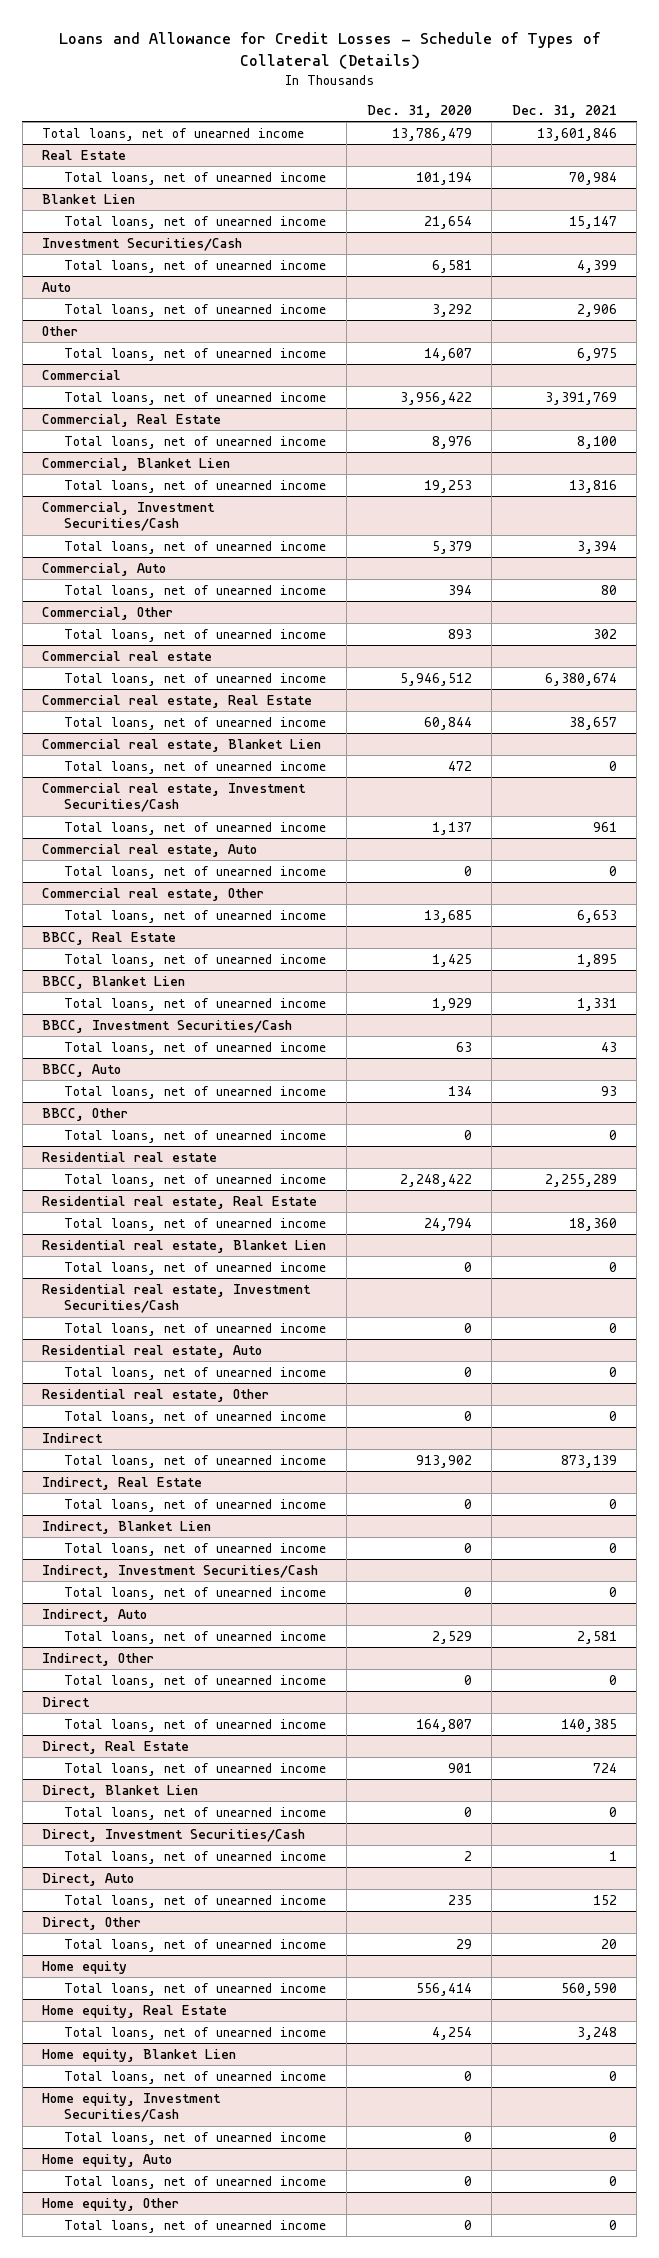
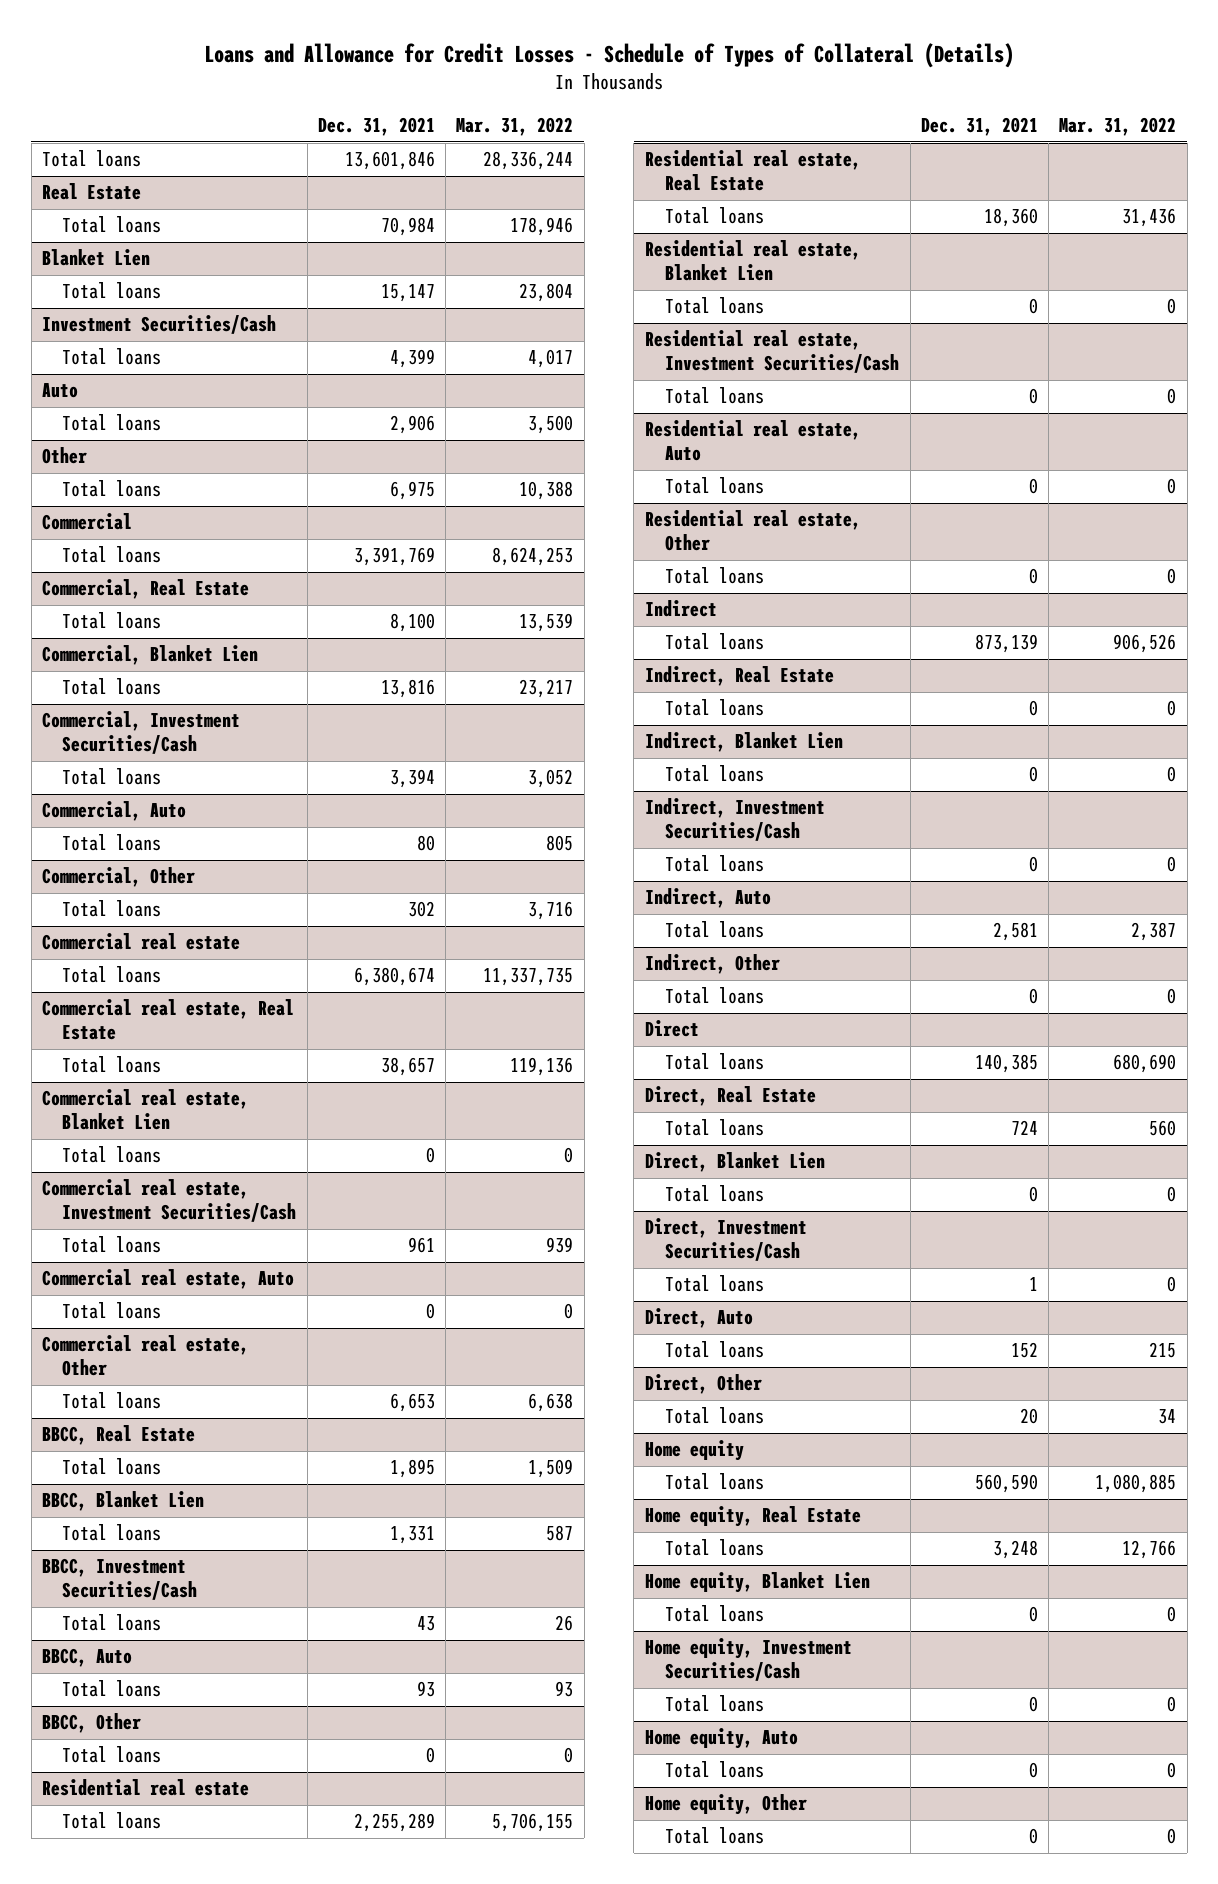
- | Dec. 31, 2020 | Dec. 31, 2021
+ | Dec. 31, 2021 | Mar. 31, 2022
- Total loans, net of unearned income | 13,786,479 | 13,601,846
+ Total loans | 13,601,846 | 28,336,244
@ Real Estate
- Total loans, net of unearned income | 101,194 | 70,984
+ Total loans | 70,984 | 178,946
@ Blanket Lien
- Total loans, net of unearned income | 21,654 | 15,147
+ Total loans | 15,147 | 23,804
@ Investment Securities/Cash
- Total loans, net of unearned income | 6,581 | 4,399
+ Total loans | 4,399 | 4,017
@ Auto
- Total loans, net of unearned income | 3,292 | 2,906
+ Total loans | 2,906 | 3,500
@ Other
- Total loans, net of unearned income | 14,607 | 6,975
+ Total loans | 6,975 | 10,388
@ Commercial
- Total loans, net of unearned income | 3,956,422 | 3,391,769
+ Total loans | 3,391,769 | 8,624,253
@ Commercial, Real Estate
- Total loans, net of unearned income | 8,976 | 8,100
+ Total loans | 8,100 | 13,539
@ Commercial, Blanket Lien
- Total loans, net of unearned income | 19,253 | 13,816
+ Total loans | 13,816 | 23,217
@ Commercial, Investment Securities/Cash
- Total loans, net of unearned income | 5,379 | 3,394
+ Total loans | 3,394 | 3,052
@ Commercial, Auto
- Total loans, net of unearned income | 394 | 80
+ Total loans | 80 | 805
@ Commercial, Other
- Total loans, net of unearned income | 893 | 302
+ Total loans | 302 | 3,716
@ Commercial real estate
- Total loans, net of unearned income | 5,946,512 | 6,380,674
+ Total loans | 6,380,674 | 11,337,735
@ Commercial real estate, Real Estate
- Total loans, net of unearned income | 60,844 | 38,657
+ Total loans | 38,657 | 119,136
@ Commercial real estate, Blanket Lien
- Total loans, net of unearned income | 472 | 0
+ Total loans | 0 | 0
@ Commercial real estate, Investment Securities/Cash
- Total loans, net of unearned income | 1,137 | 961
+ Total loans | 961 | 939
@ Commercial real estate, Auto
- Total loans, net of unearned income | 0 | 0
+ Total loans | 0 | 0
@ Commercial real estate, Other
- Total loans, net of unearned income | 13,685 | 6,653
+ Total loans | 6,653 | 6,638
@ BBCC, Real Estate
- Total loans, net of unearned income | 1,425 | 1,895
+ Total loans | 1,895 | 1,509
@ BBCC, Blanket Lien
- Total loans, net of unearned income | 1,929 | 1,331
+ Total loans | 1,331 | 587
@ BBCC, Investment Securities/Cash
- Total loans, net of unearned income | 63 | 43
+ Total loans | 43 | 26
@ BBCC, Auto
- Total loans, net of unearned income | 134 | 93
+ Total loans | 93 | 93
@ BBCC, Other
- Total loans, net of unearned income | 0 | 0
+ Total loans | 0 | 0
@ Residential real estate
- Total loans, net of unearned income | 2,248,422 | 2,255,289
+ Total loans | 2,255,289 | 5,706,155
@ Residential real estate, Real Estate
- Total loans, net of unearned income | 24,794 | 18,360
+ Total loans | 18,360 | 31,436
@ Residential real estate, Blanket Lien
- Total loans, net of unearned income | 0 | 0
+ Total loans | 0 | 0
@ Residential real estate, Investment Securities/Cash
- Total loans, net of unearned income | 0 | 0
+ Total loans | 0 | 0
@ Residential real estate, Auto
- Total loans, net of unearned income | 0 | 0
+ Total loans | 0 | 0
@ Residential real estate, Other
- Total loans, net of unearned income | 0 | 0
+ Total loans | 0 | 0
@ Indirect
- Total loans, net of unearned income | 913,902 | 873,139
+ Total loans | 873,139 | 906,526
@ Indirect, Real Estate
- Total loans, net of unearned income | 0 | 0
+ Total loans | 0 | 0
@ Indirect, Blanket Lien
- Total loans, net of unearned income | 0 | 0
+ Total loans | 0 | 0
@ Indirect, Investment Securities/Cash
- Total loans, net of unearned income | 0 | 0
+ Total loans | 0 | 0
@ Indirect, Auto
- Total loans, net of unearned income | 2,529 | 2,581
+ Total loans | 2,581 | 2,387
@ Indirect, Other
- Total loans, net of unearned income | 0 | 0
+ Total loans | 0 | 0
@ Direct
- Total loans, net of unearned income | 164,807 | 140,385
+ Total loans | 140,385 | 680,690
@ Direct, Real Estate
- Total loans, net of unearned income | 901 | 724
+ Total loans | 724 | 560
@ Direct, Blanket Lien
- Total loans, net of unearned income | 0 | 0
+ Total loans | 0 | 0
@ Direct, Investment Securities/Cash
- Total loans, net of unearned income | 2 | 1
+ Total loans | 1 | 0
@ Direct, Auto
- Total loans, net of unearned income | 235 | 152
+ Total loans | 152 | 215
@ Direct, Other
- Total loans, net of unearned income | 29 | 20
+ Total loans | 20 | 34
@ Home equity
- Total loans, net of unearned income | 556,414 | 560,590
+ Total loans | 560,590 | 1,080,885
@ Home equity, Real Estate
- Total loans, net of unearned income | 4,254 | 3,248
+ Total loans | 3,248 | 12,766
@ Home equity, Blanket Lien
- Total loans, net of unearned income | 0 | 0
+ Total loans | 0 | 0
@ Home equity, Investment Securities/Cash
- Total loans, net of unearned income | 0 | 0
+ Total loans | 0 | 0
@ Home equity, Auto
- Total loans, net of unearned income | 0 | 0
+ Total loans | 0 | 0
@ Home equity, Other
- Total loans, net of unearned income | 0 | 0
+ Total loans | 0 | 0

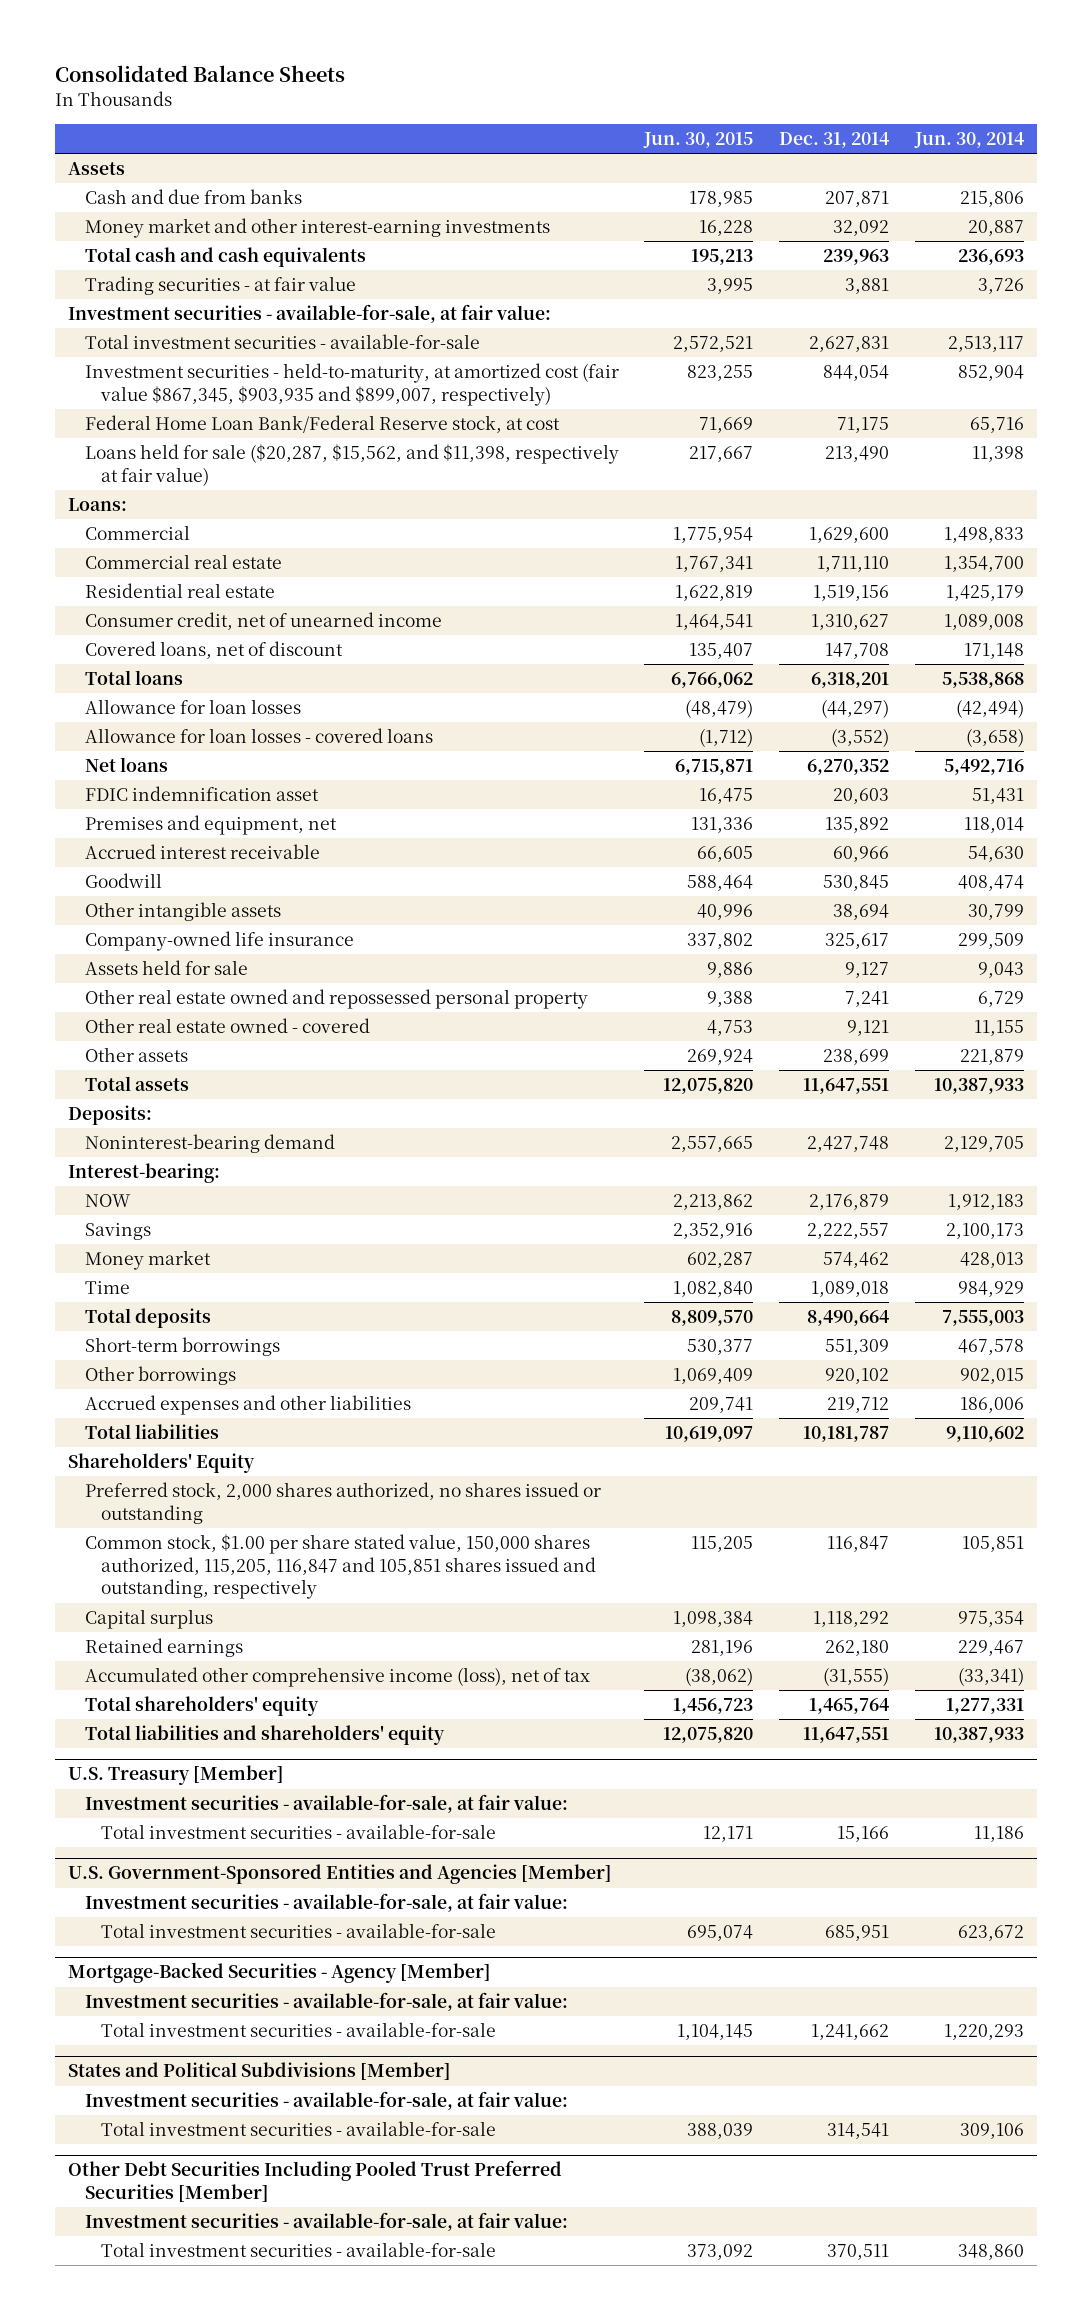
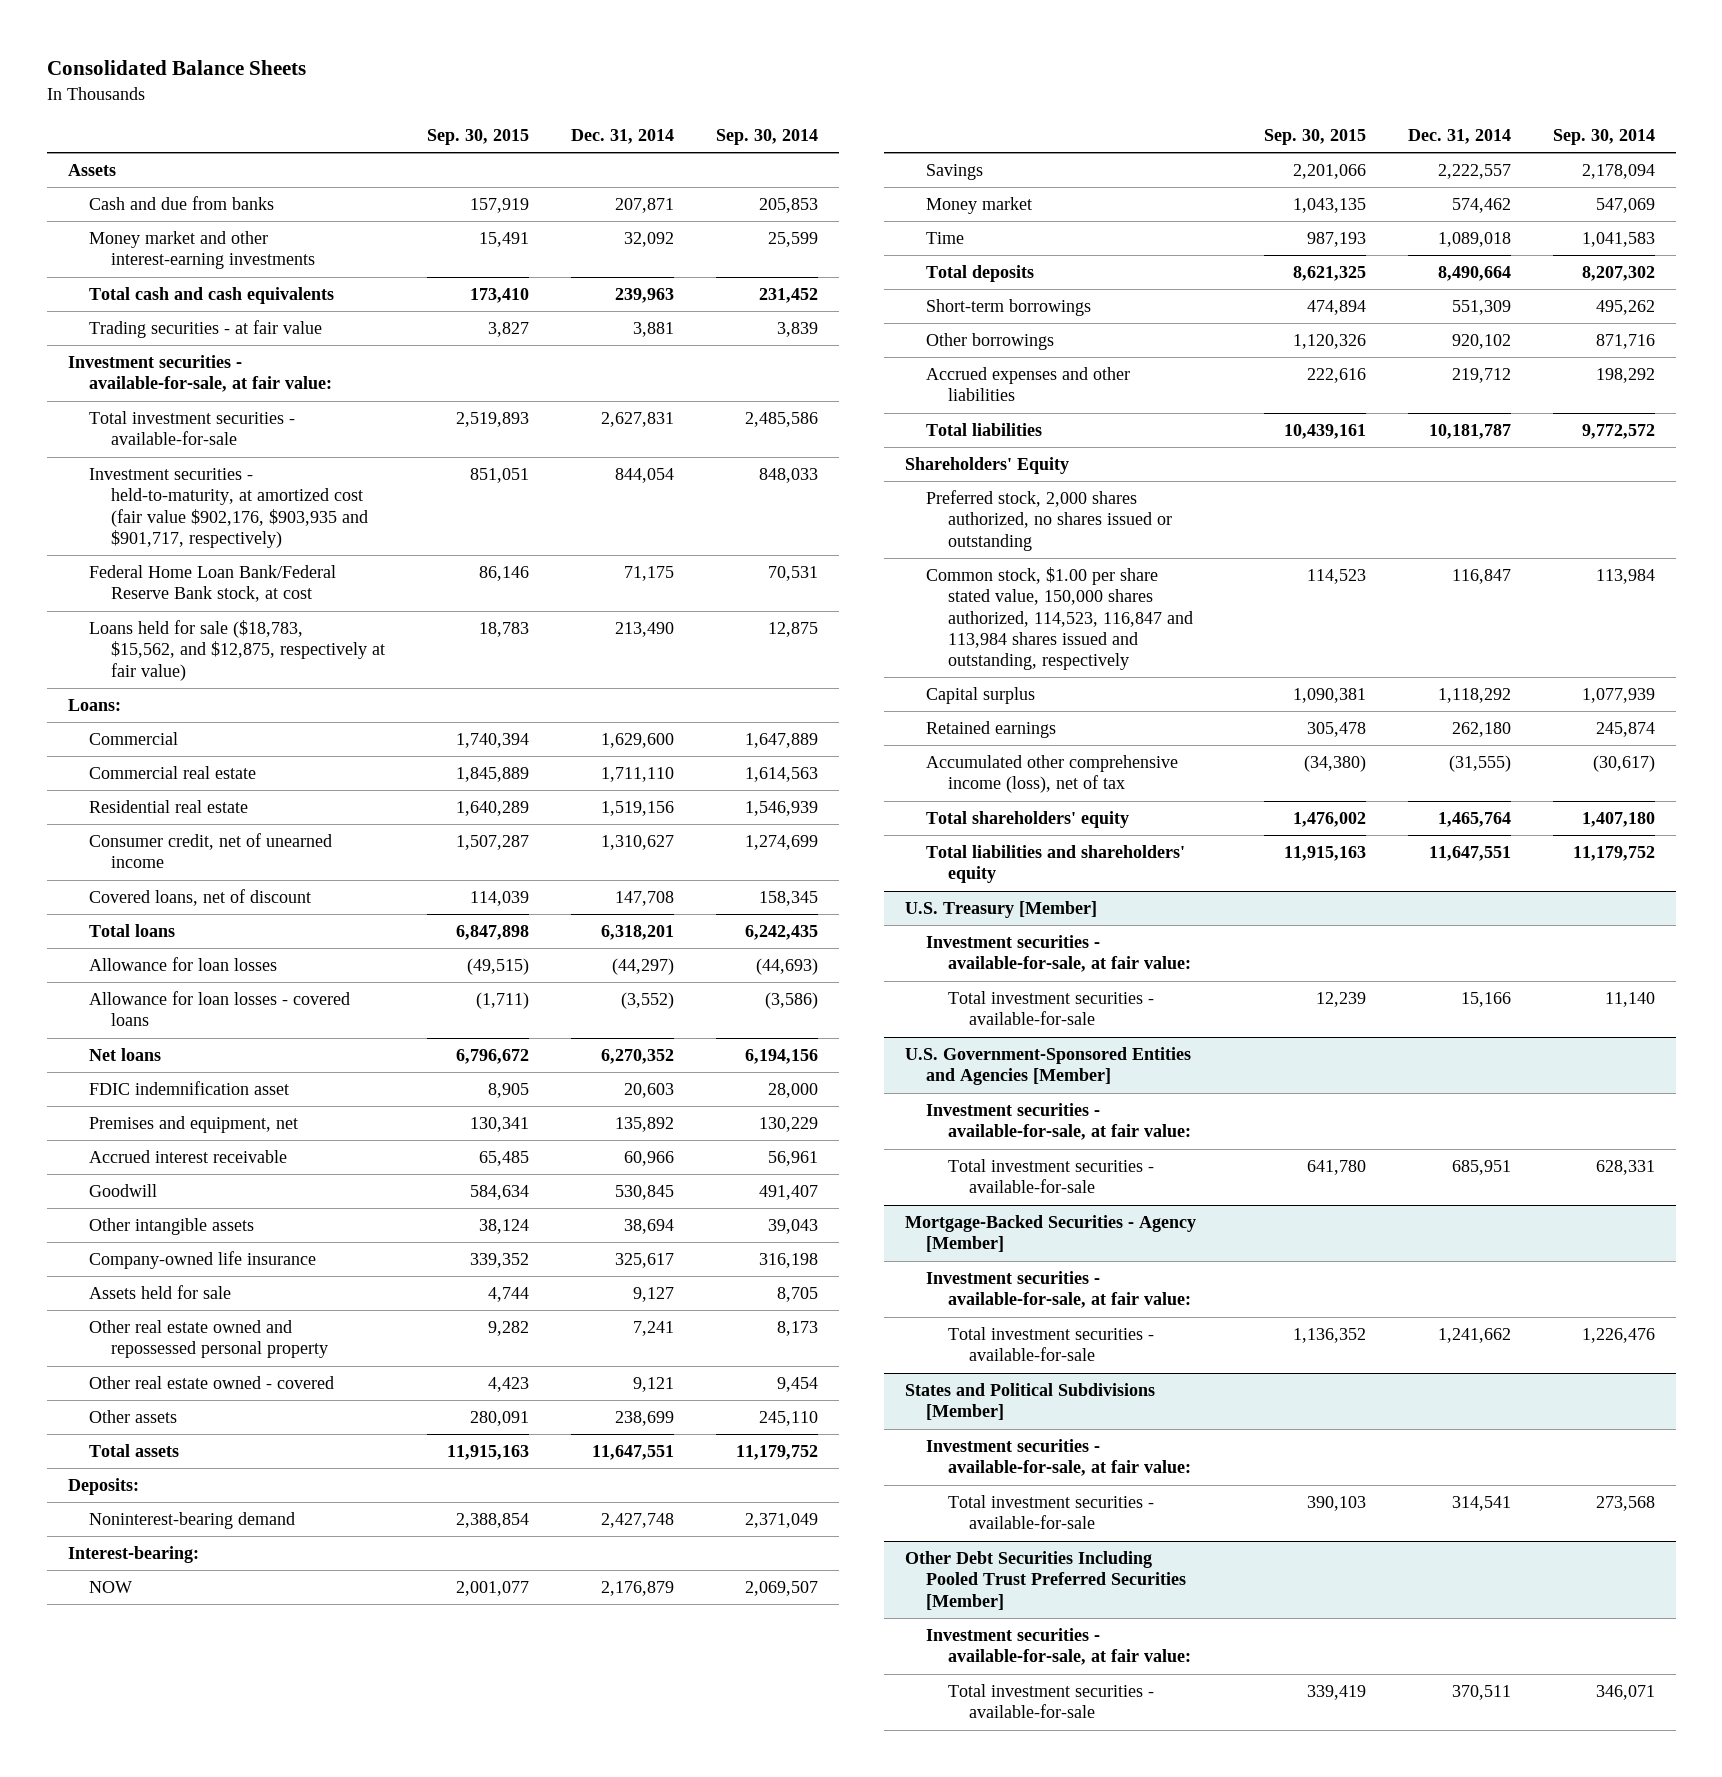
- | Jun. 30, 2015 | Dec. 31, 2014 | Jun. 30, 2014
+ | Sep. 30, 2015 | Dec. 31, 2014 | Sep. 30, 2014
- Investment securities - held-to-maturity, at amortized cost (fair value $867,345, $903,935 and $899,007, respectively) | 823,255 | 844,054 | 852,904
- Federal Home Loan Bank/Federal Reserve stock, at cost | 71,669 | 71,175 | 65,716
- Loans held for sale ($20,287, $15,562, and $11,398, respectively at fair value) | 217,667 | 213,490 | 11,398
+ Investment securities - held-to-maturity, at amortized cost (fair value $902,176, $903,935 and $901,717, respectively) | 851,051 | 844,054 | 848,033
+ Federal Home Loan Bank/Federal Reserve Bank stock, at cost | 86,146 | 71,175 | 70,531
+ Loans held for sale ($18,783, $15,562, and $12,875, respectively at fair value) | 18,783 | 213,490 | 12,875
- Common stock, $1.00 per share stated value, 150,000 shares authorized, 115,205, 116,847 and 105,851 shares issued and outstanding, respectively | 115,205 | 116,847 | 105,851
+ Common stock, $1.00 per share stated value, 150,000 shares authorized, 114,523, 116,847 and 113,984 shares issued and outstanding, respectively | 114,523 | 116,847 | 113,984

